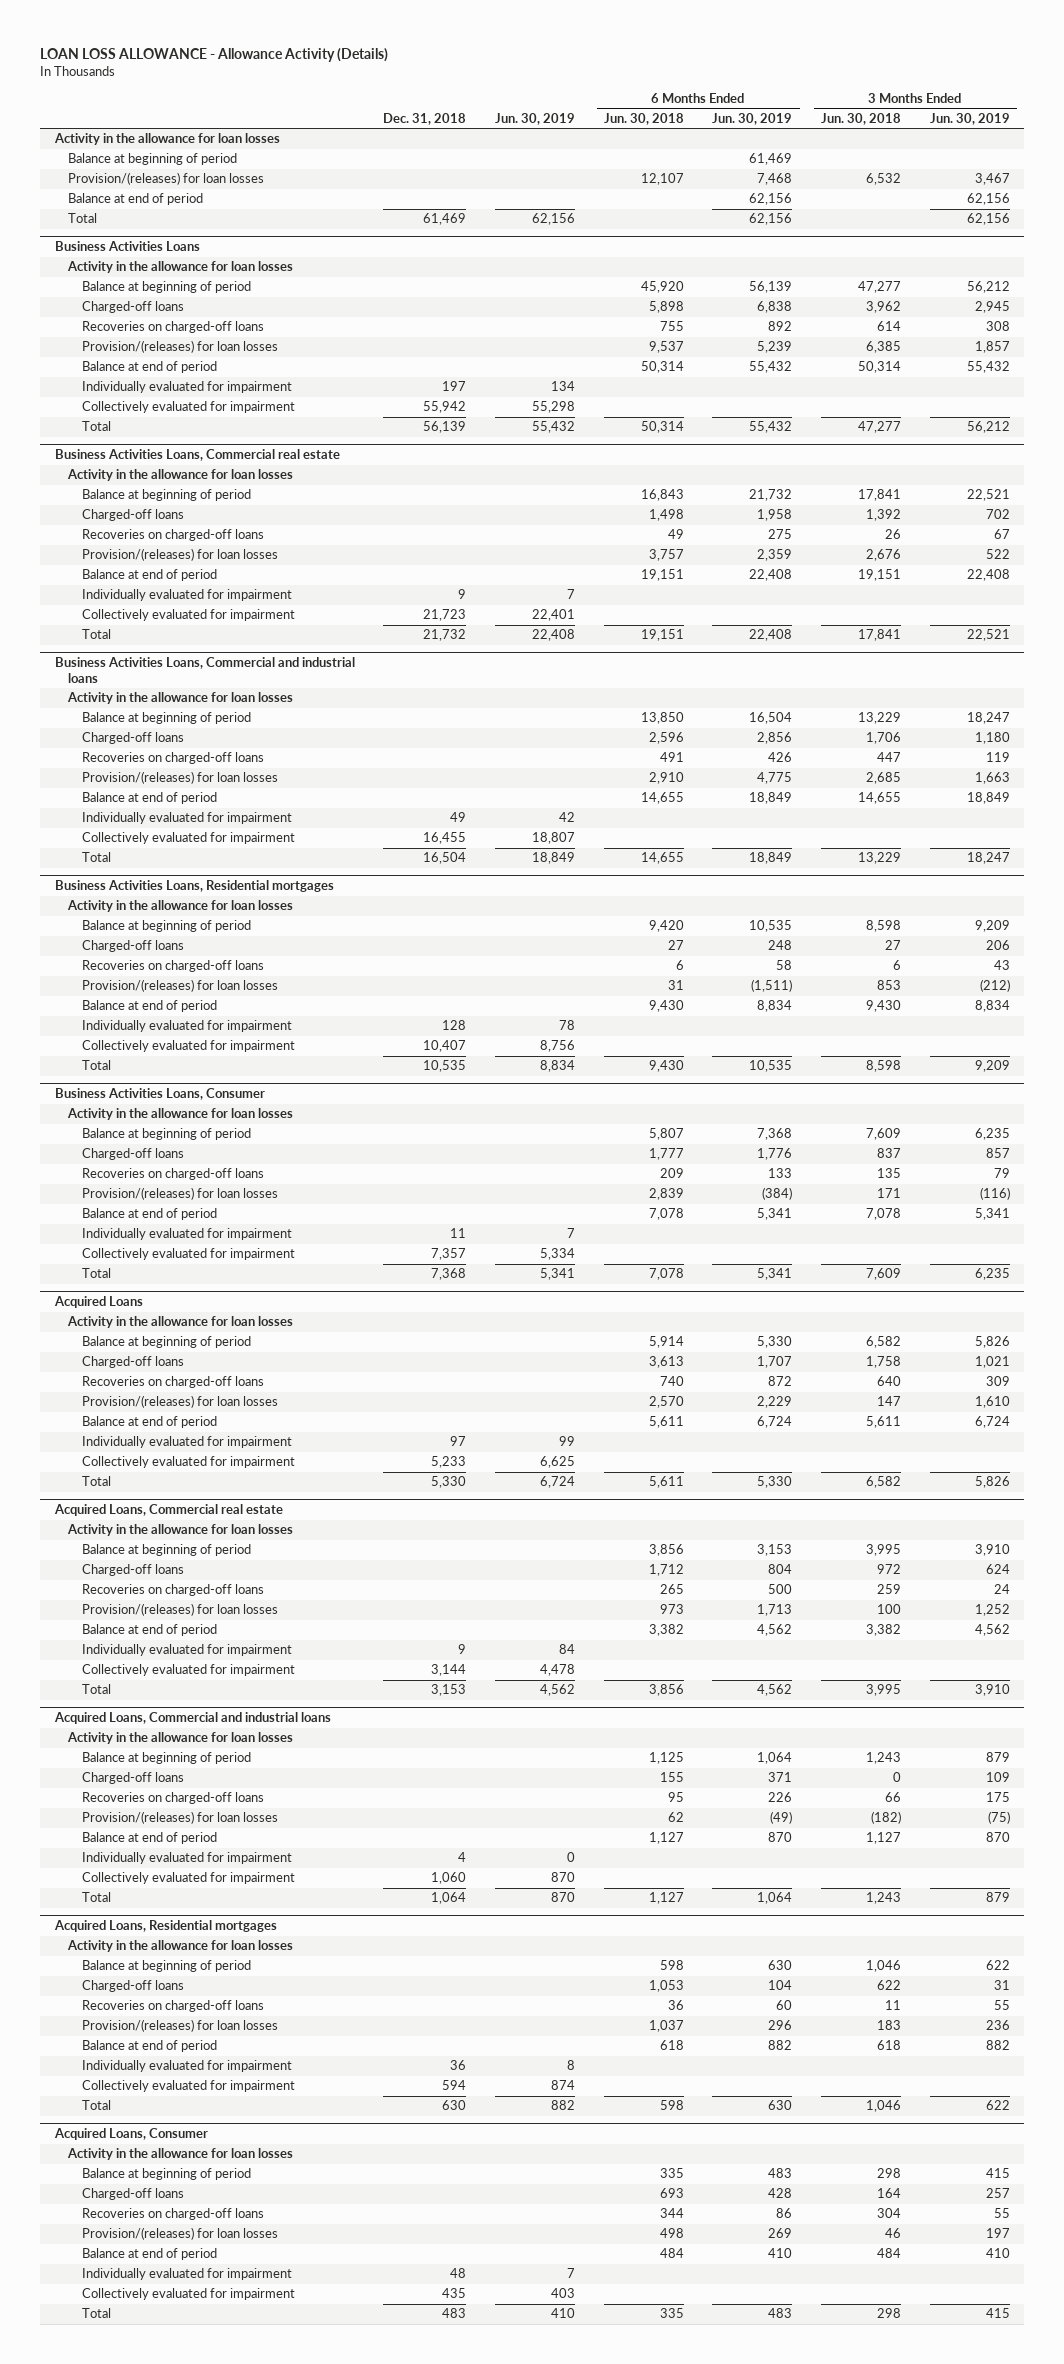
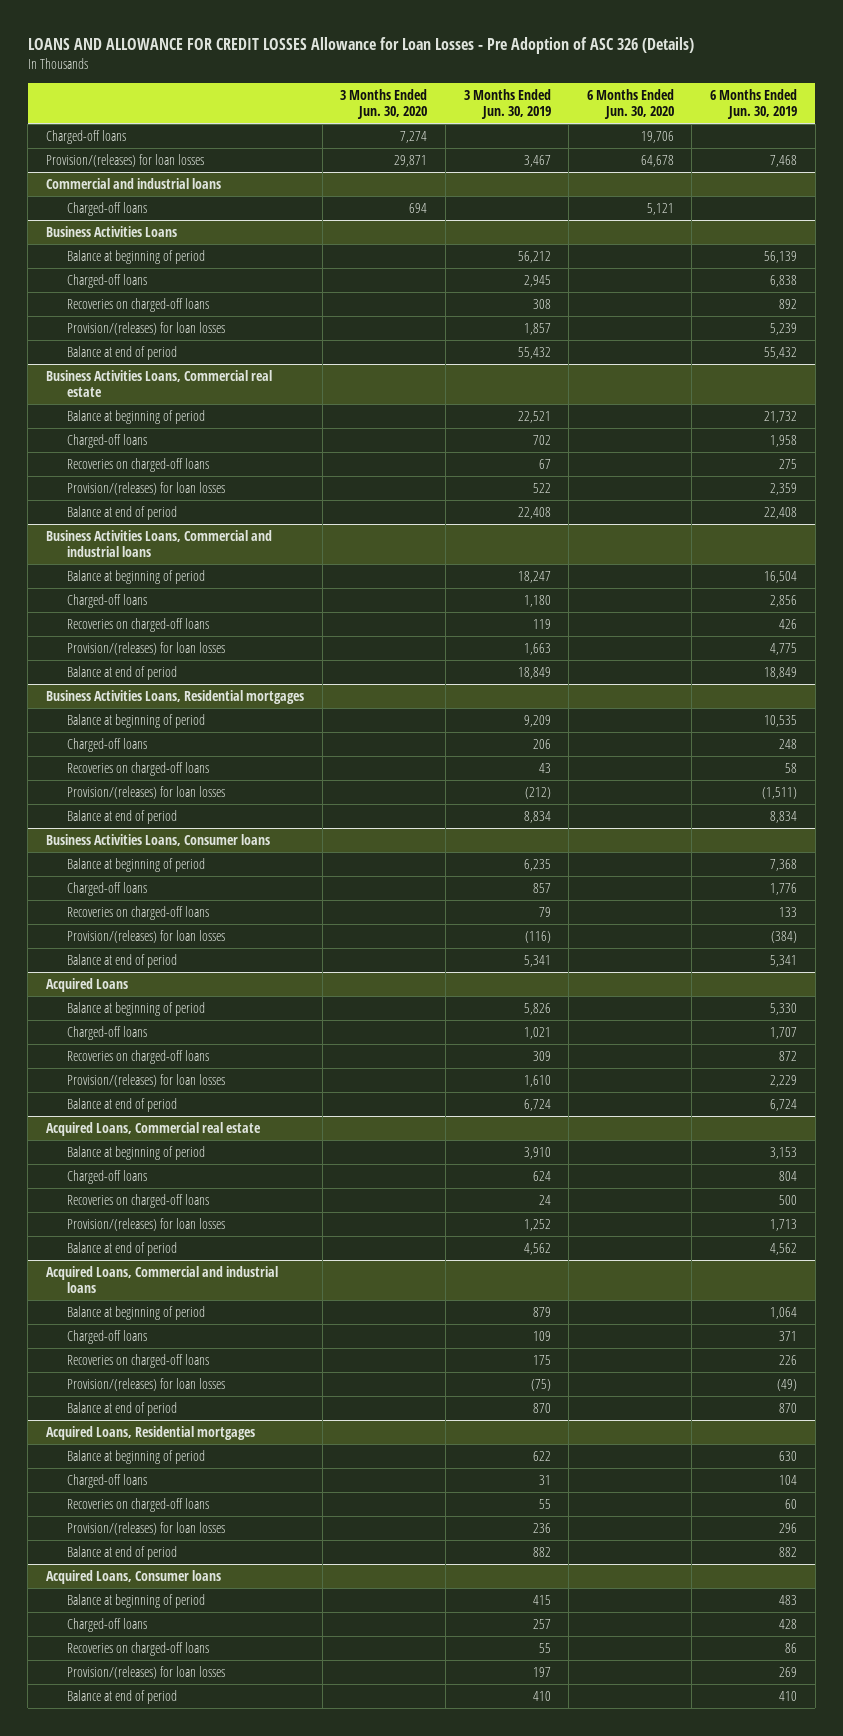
- LOAN LOSS ALLOWANCE - Allowance Activity (Details)
+ LOANS AND ALLOWANCE FOR CREDIT LOSSES Allowance for Loan Losses - Pre Adoption of ASC 326 (Details)
- | Dec. 31, 2018 | Jun. 30, 2019 | 6 Months Ended Jun. 30, 2018 | 6 Months Ended Jun. 30, 2019 | 3 Months Ended Jun. 30, 2018 | 3 Months Ended Jun. 30, 2019
+ | 3 Months Ended Jun. 30, 2020 | 3 Months Ended Jun. 30, 2019 | 6 Months Ended Jun. 30, 2020 | 6 Months Ended Jun. 30, 2019
- Activity in the allowance for loan losses
- Balance at beginning of period | | | | 61,469 | |
+ Charged-off loans | 7,274 | | 19,706 |
- Balance at end of period | | | | 62,156 | | 62,156
- Total | 61,469 | 62,156 | | 62,156 | | 62,156
+ Commercial and industrial loans
+ Charged-off loans | 694 | | 5,121 |
@ Business Activities Loans
- Activity in the allowance for loan losses
- Individually evaluated for impairment | 197 | 134 | | | |
- Collectively evaluated for impairment | 55,942 | 55,298 | | | |
- Total | 56,139 | 55,432 | 50,314 | 55,432 | 47,277 | 56,212
@ Business Activities Loans, Commercial real estate
- Activity in the allowance for loan losses
- Individually evaluated for impairment | 9 | 7 | | | |
- Collectively evaluated for impairment | 21,723 | 22,401 | | | |
- Total | 21,732 | 22,408 | 19,151 | 22,408 | 17,841 | 22,521
@ Business Activities Loans, Commercial and industrial loans
- Activity in the allowance for loan losses
- Individually evaluated for impairment | 49 | 42 | | | |
- Collectively evaluated for impairment | 16,455 | 18,807 | | | |
- Total | 16,504 | 18,849 | 14,655 | 18,849 | 13,229 | 18,247
@ Business Activities Loans, Residential mortgages
- Activity in the allowance for loan losses
- Individually evaluated for impairment | 128 | 78 | | | |
- Collectively evaluated for impairment | 10,407 | 8,756 | | | |
- Total | 10,535 | 8,834 | 9,430 | 10,535 | 8,598 | 9,209
- Business Activities Loans, Consumer
- Activity in the allowance for loan losses
+ Business Activities Loans, Consumer loans
- Individually evaluated for impairment | 11 | 7 | | | |
- Collectively evaluated for impairment | 7,357 | 5,334 | | | |
- Total | 7,368 | 5,341 | 7,078 | 5,341 | 7,609 | 6,235
@ Acquired Loans
- Activity in the allowance for loan losses
- Individually evaluated for impairment | 97 | 99 | | | |
- Collectively evaluated for impairment | 5,233 | 6,625 | | | |
- Total | 5,330 | 6,724 | 5,611 | 5,330 | 6,582 | 5,826
@ Acquired Loans, Commercial real estate
- Activity in the allowance for loan losses
- Individually evaluated for impairment | 9 | 84 | | | |
- Collectively evaluated for impairment | 3,144 | 4,478 | | | |
- Total | 3,153 | 4,562 | 3,856 | 4,562 | 3,995 | 3,910
@ Acquired Loans, Commercial and industrial loans
- Activity in the allowance for loan losses
- Individually evaluated for impairment | 4 | 0 | | | |
- Collectively evaluated for impairment | 1,060 | 870 | | | |
- Total | 1,064 | 870 | 1,127 | 1,064 | 1,243 | 879
@ Acquired Loans, Residential mortgages
- Activity in the allowance for loan losses
- Individually evaluated for impairment | 36 | 8 | | | |
- Collectively evaluated for impairment | 594 | 874 | | | |
- Total | 630 | 882 | 598 | 630 | 1,046 | 622
- Acquired Loans, Consumer
- Activity in the allowance for loan losses
+ Acquired Loans, Consumer loans
- Individually evaluated for impairment | 48 | 7 | | | |
- Collectively evaluated for impairment | 435 | 403 | | | |
- Total | 483 | 410 | 335 | 483 | 298 | 415

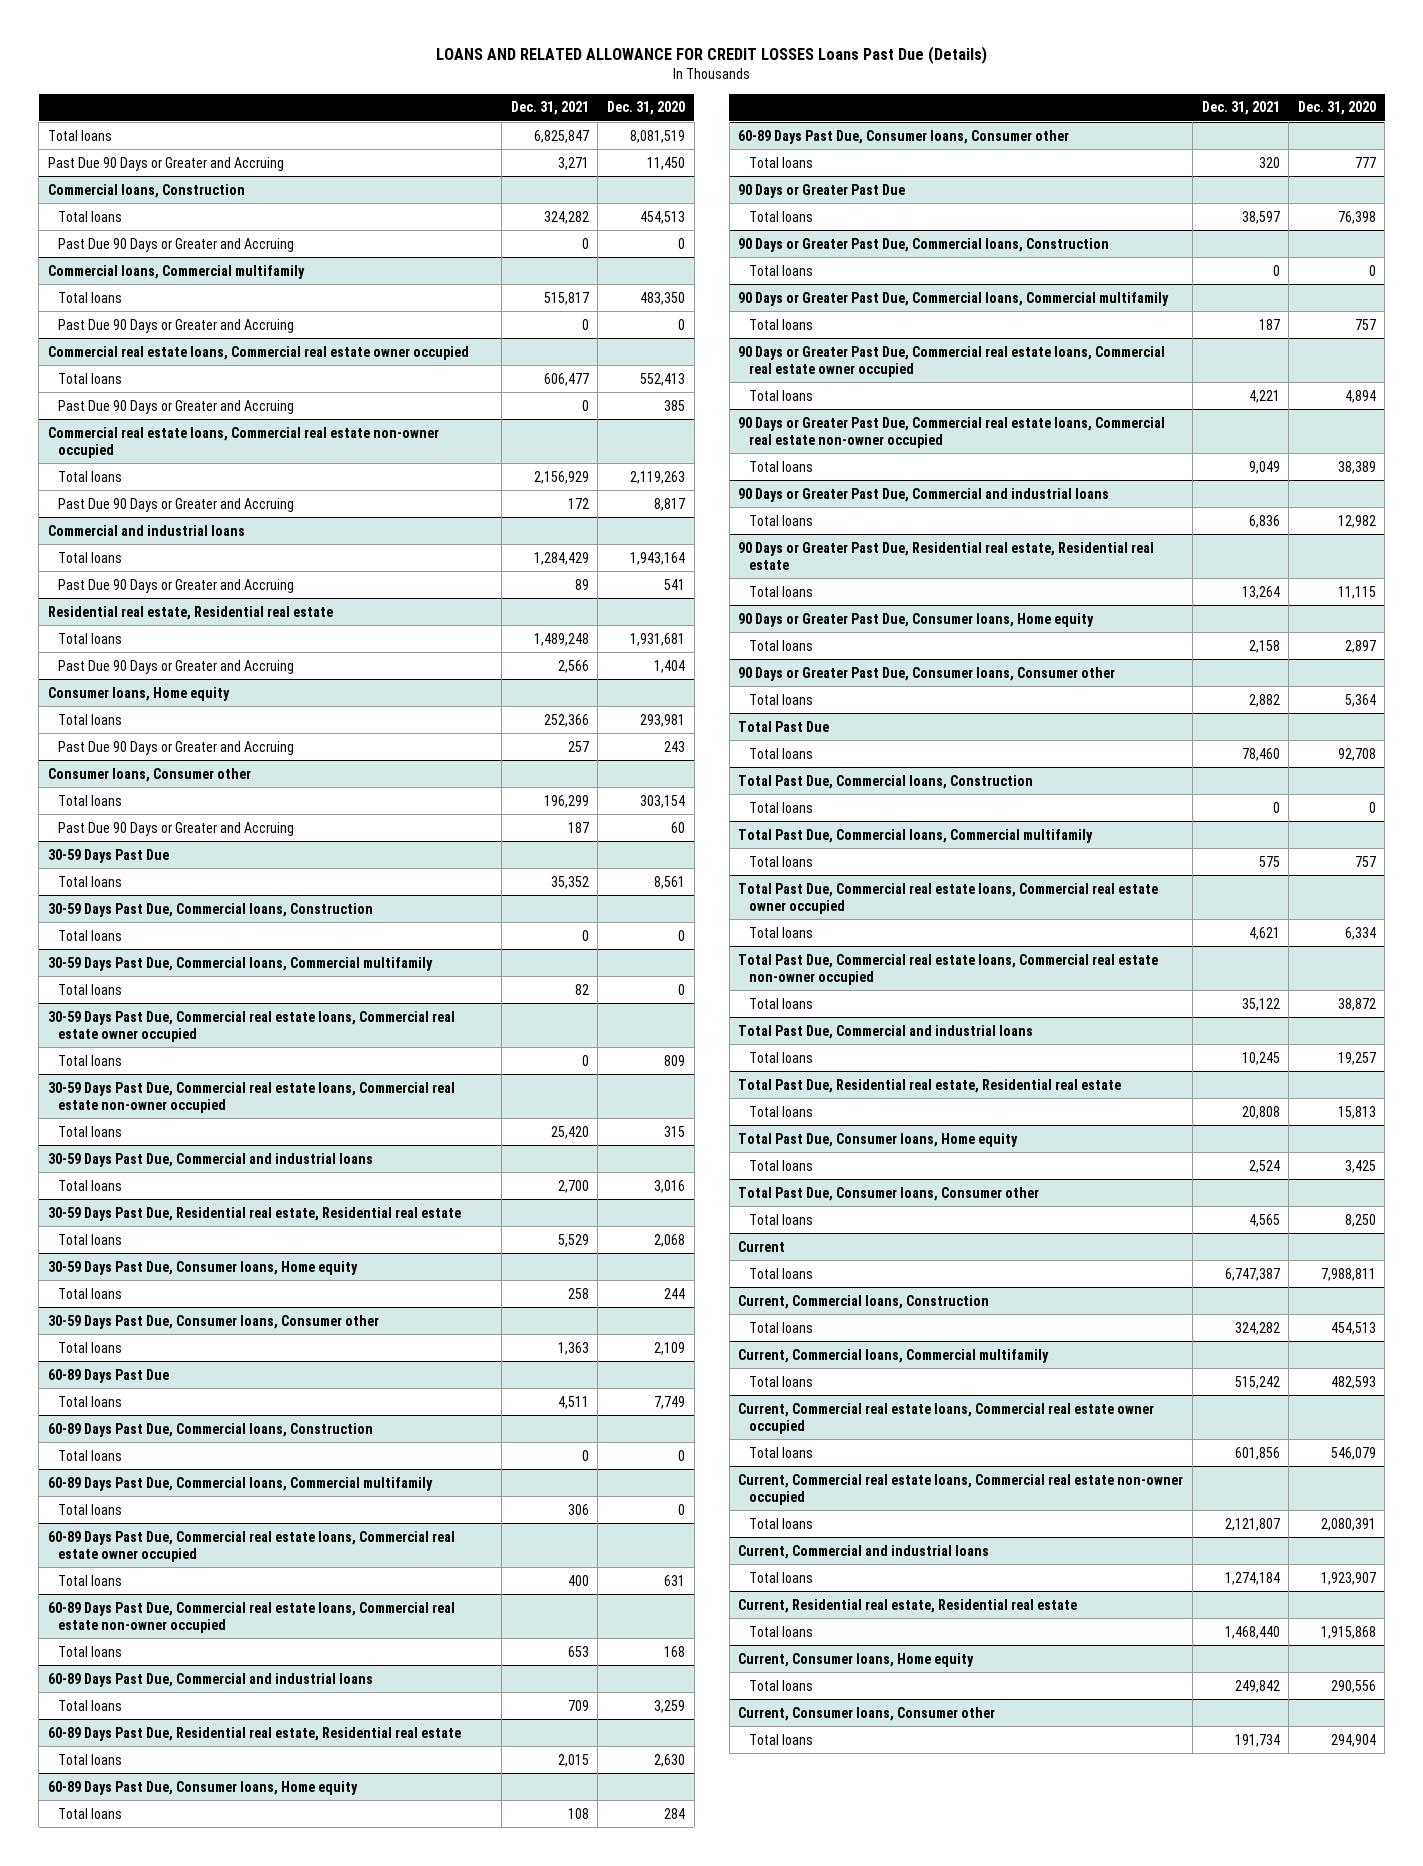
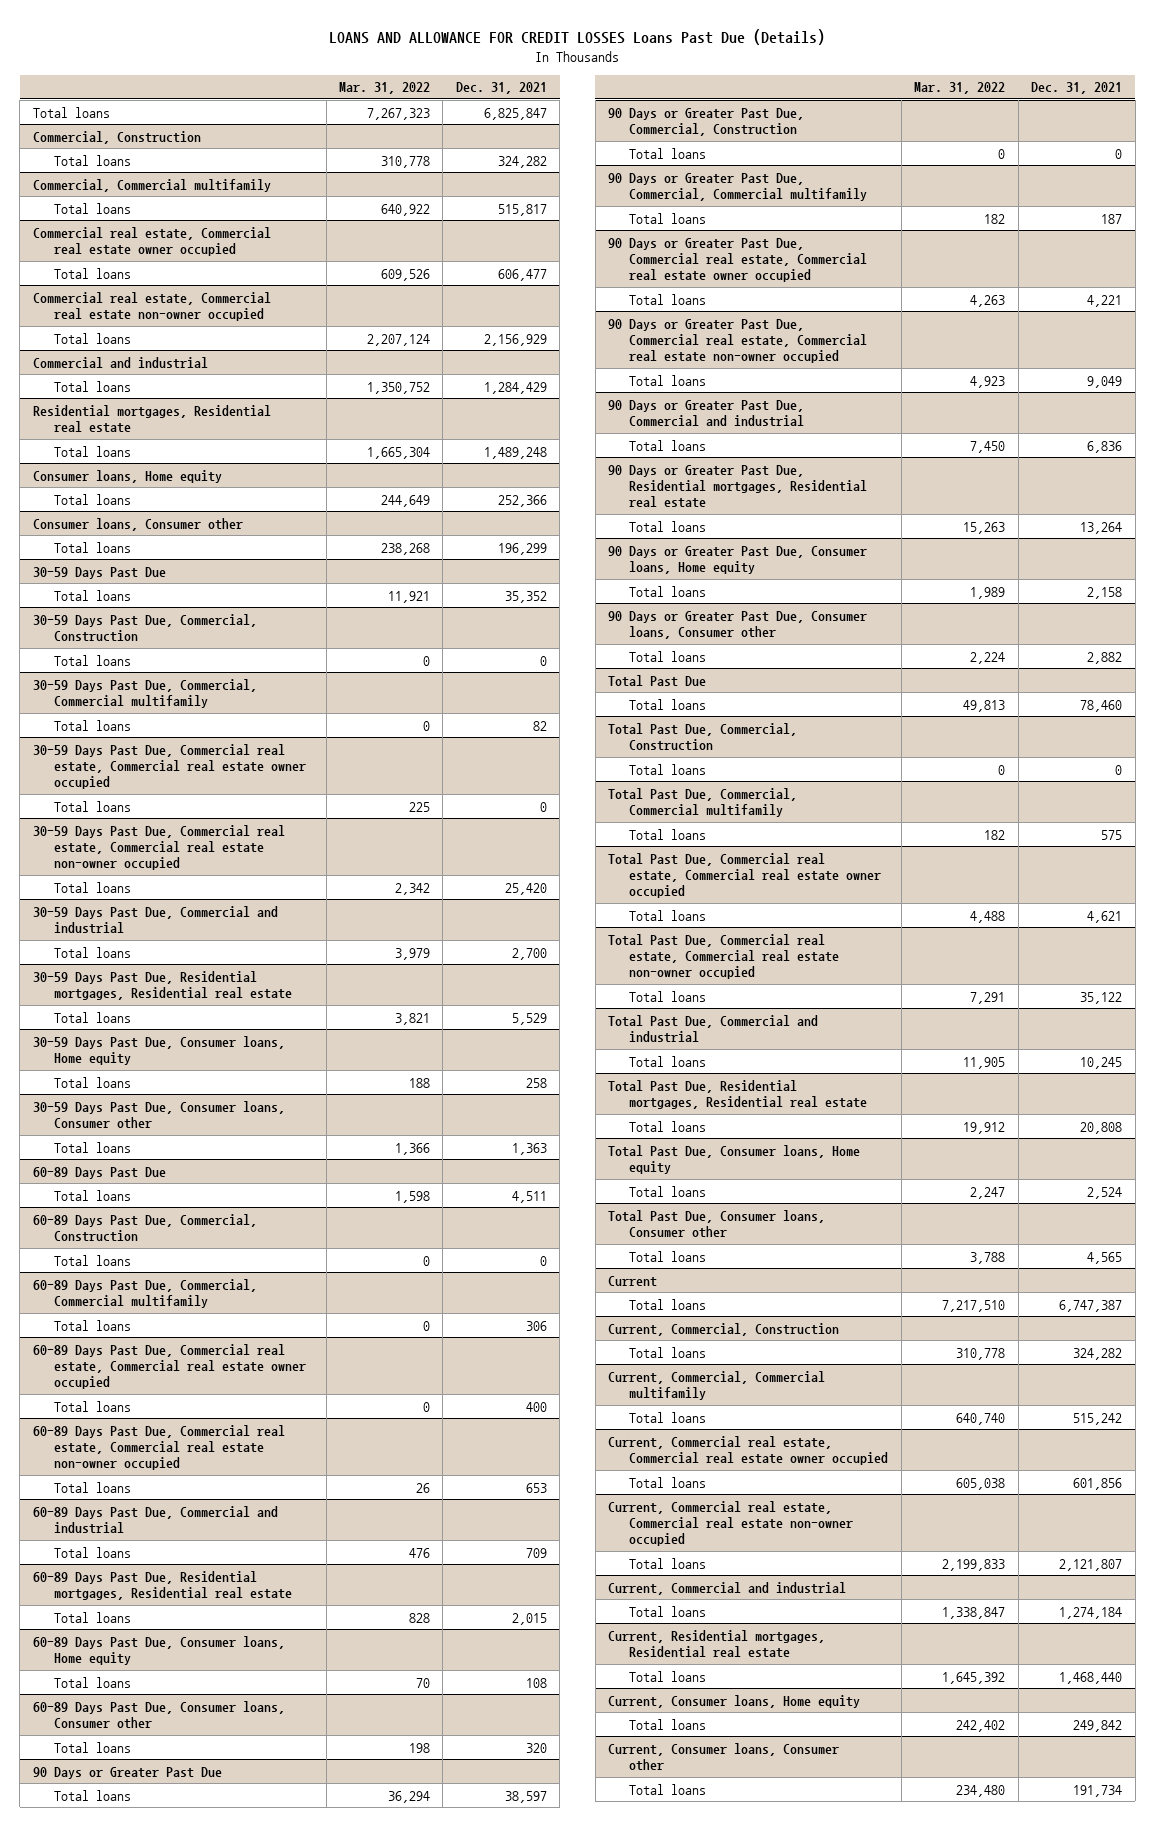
- LOANS AND RELATED ALLOWANCE FOR CREDIT LOSSES Loans Past Due (Details)
+ LOANS AND ALLOWANCE FOR CREDIT LOSSES Loans Past Due (Details)
- | Dec. 31, 2021 | Dec. 31, 2020
+ | Mar. 31, 2022 | Dec. 31, 2021
- Past Due 90 Days or Greater and Accruing | 3,271 | 11,450
- Commercial loans, Construction
+ Commercial, Construction
- Past Due 90 Days or Greater and Accruing | 0 | 0
- Commercial loans, Commercial multifamily
+ Commercial, Commercial multifamily
- Past Due 90 Days or Greater and Accruing | 0 | 0
- Commercial real estate loans, Commercial real estate owner occupied
+ Commercial real estate, Commercial real estate owner occupied
- Past Due 90 Days or Greater and Accruing | 0 | 385
- Commercial real estate loans, Commercial real estate non-owner occupied
+ Commercial real estate, Commercial real estate non-owner occupied
- Past Due 90 Days or Greater and Accruing | 172 | 8,817
- Commercial and industrial loans
+ Commercial and industrial
- Past Due 90 Days or Greater and Accruing | 89 | 541
- Residential real estate, Residential real estate
+ Residential mortgages, Residential real estate
- Past Due 90 Days or Greater and Accruing | 2,566 | 1,404
@ Consumer loans, Home equity
- Past Due 90 Days or Greater and Accruing | 257 | 243
@ Consumer loans, Consumer other
- Past Due 90 Days or Greater and Accruing | 187 | 60
- 30-59 Days Past Due, Commercial loans, Construction
+ 30-59 Days Past Due, Commercial, Construction
- 30-59 Days Past Due, Commercial loans, Commercial multifamily
+ 30-59 Days Past Due, Commercial, Commercial multifamily
- 30-59 Days Past Due, Commercial real estate loans, Commercial real estate owner occupied
+ 30-59 Days Past Due, Commercial real estate, Commercial real estate owner occupied
- 30-59 Days Past Due, Commercial real estate loans, Commercial real estate non-owner occupied
+ 30-59 Days Past Due, Commercial real estate, Commercial real estate non-owner occupied
- 30-59 Days Past Due, Commercial and industrial loans
+ 30-59 Days Past Due, Commercial and industrial
- 30-59 Days Past Due, Residential real estate, Residential real estate
+ 30-59 Days Past Due, Residential mortgages, Residential real estate
- 60-89 Days Past Due, Commercial loans, Construction
+ 60-89 Days Past Due, Commercial, Construction
- 60-89 Days Past Due, Commercial loans, Commercial multifamily
+ 60-89 Days Past Due, Commercial, Commercial multifamily
- 60-89 Days Past Due, Commercial real estate loans, Commercial real estate owner occupied
+ 60-89 Days Past Due, Commercial real estate, Commercial real estate owner occupied
- 60-89 Days Past Due, Commercial real estate loans, Commercial real estate non-owner occupied
+ 60-89 Days Past Due, Commercial real estate, Commercial real estate non-owner occupied
- 60-89 Days Past Due, Commercial and industrial loans
+ 60-89 Days Past Due, Commercial and industrial
- 60-89 Days Past Due, Residential real estate, Residential real estate
+ 60-89 Days Past Due, Residential mortgages, Residential real estate
- 90 Days or Greater Past Due, Commercial loans, Construction
+ 90 Days or Greater Past Due, Commercial, Construction
- 90 Days or Greater Past Due, Commercial loans, Commercial multifamily
+ 90 Days or Greater Past Due, Commercial, Commercial multifamily
- 90 Days or Greater Past Due, Commercial real estate loans, Commercial real estate owner occupied
+ 90 Days or Greater Past Due, Commercial real estate, Commercial real estate owner occupied
- 90 Days or Greater Past Due, Commercial real estate loans, Commercial real estate non-owner occupied
+ 90 Days or Greater Past Due, Commercial real estate, Commercial real estate non-owner occupied
- 90 Days or Greater Past Due, Commercial and industrial loans
+ 90 Days or Greater Past Due, Commercial and industrial
- 90 Days or Greater Past Due, Residential real estate, Residential real estate
+ 90 Days or Greater Past Due, Residential mortgages, Residential real estate
- Total Past Due, Commercial loans, Construction
+ Total Past Due, Commercial, Construction
- Total Past Due, Commercial loans, Commercial multifamily
+ Total Past Due, Commercial, Commercial multifamily
- Total Past Due, Commercial real estate loans, Commercial real estate owner occupied
+ Total Past Due, Commercial real estate, Commercial real estate owner occupied
- Total Past Due, Commercial real estate loans, Commercial real estate non-owner occupied
+ Total Past Due, Commercial real estate, Commercial real estate non-owner occupied
- Total Past Due, Commercial and industrial loans
+ Total Past Due, Commercial and industrial
- Total Past Due, Residential real estate, Residential real estate
+ Total Past Due, Residential mortgages, Residential real estate
- Current, Commercial loans, Construction
+ Current, Commercial, Construction
- Current, Commercial loans, Commercial multifamily
+ Current, Commercial, Commercial multifamily
- Current, Commercial real estate loans, Commercial real estate owner occupied
+ Current, Commercial real estate, Commercial real estate owner occupied
- Current, Commercial real estate loans, Commercial real estate non-owner occupied
+ Current, Commercial real estate, Commercial real estate non-owner occupied
- Current, Commercial and industrial loans
+ Current, Commercial and industrial
- Current, Residential real estate, Residential real estate
+ Current, Residential mortgages, Residential real estate

